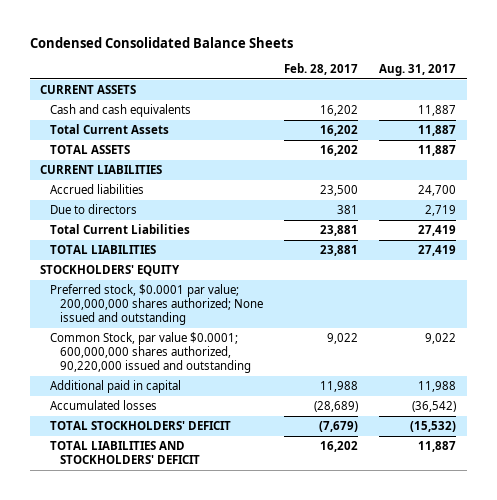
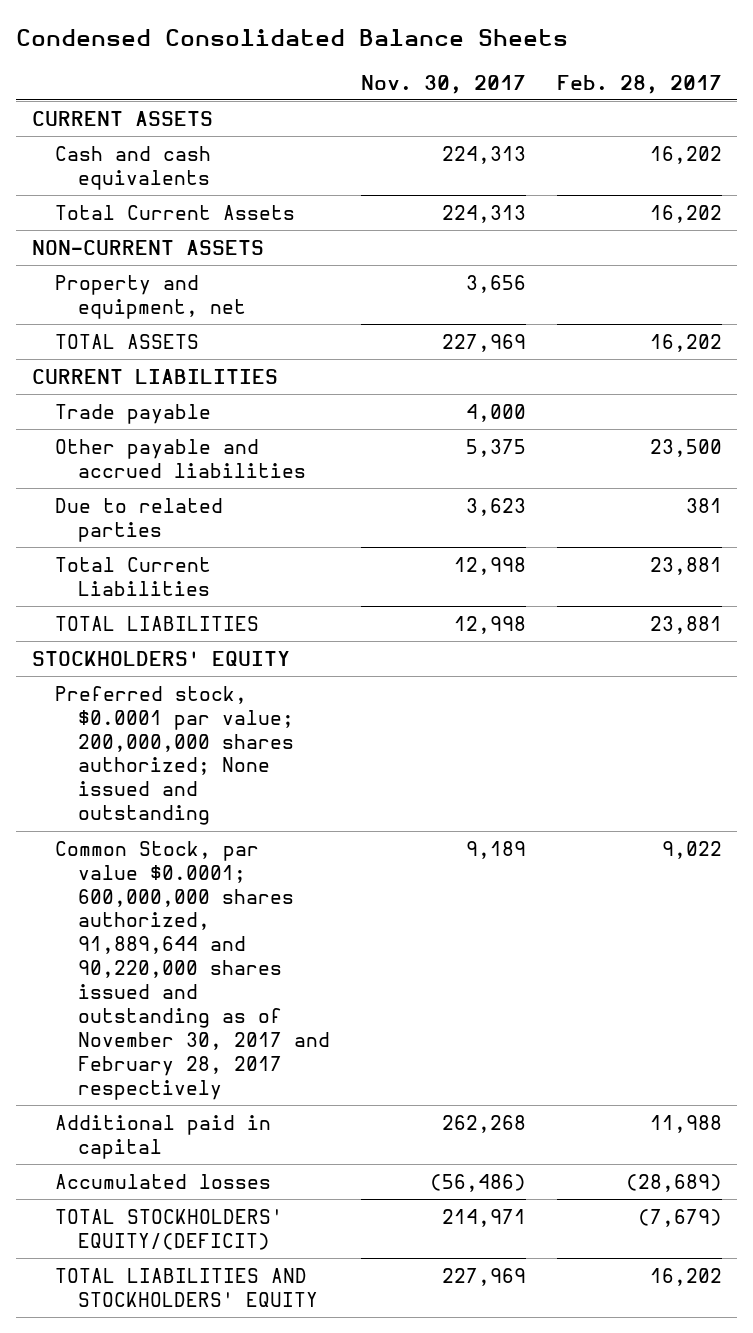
- | Feb. 28, 2017 | Aug. 31, 2017
+ | Nov. 30, 2017 | Feb. 28, 2017
+ NON-CURRENT ASSETS
+ Property and equipment, net | 3,656 |
- Accrued liabilities | 23,500 | 24,700
- Due to directors | 381 | 2,719
+ Trade payable | 4,000 |
+ Other payable and accrued liabilities | 5,375 | 23,500
+ Due to related parties | 3,623 | 381
- Common Stock, par value $0.0001; 600,000,000 shares authorized, 90,220,000 issued and outstanding | 9,022 | 9,022
+ Common Stock, par value $0.0001; 600,000,000 shares authorized, 91,889,644 and 90,220,000 shares issued and outstanding as of November 30, 2017 and February 28, 2017 respectively | 9,189 | 9,022
- TOTAL STOCKHOLDERS' DEFICIT | (7,679) | (15,532)
- TOTAL LIABILITIES AND STOCKHOLDERS' DEFICIT | 16,202 | 11,887
+ TOTAL STOCKHOLDERS' EQUITY/(DEFICIT) | 214,971 | (7,679)
+ TOTAL LIABILITIES AND STOCKHOLDERS' EQUITY | 227,969 | 16,202

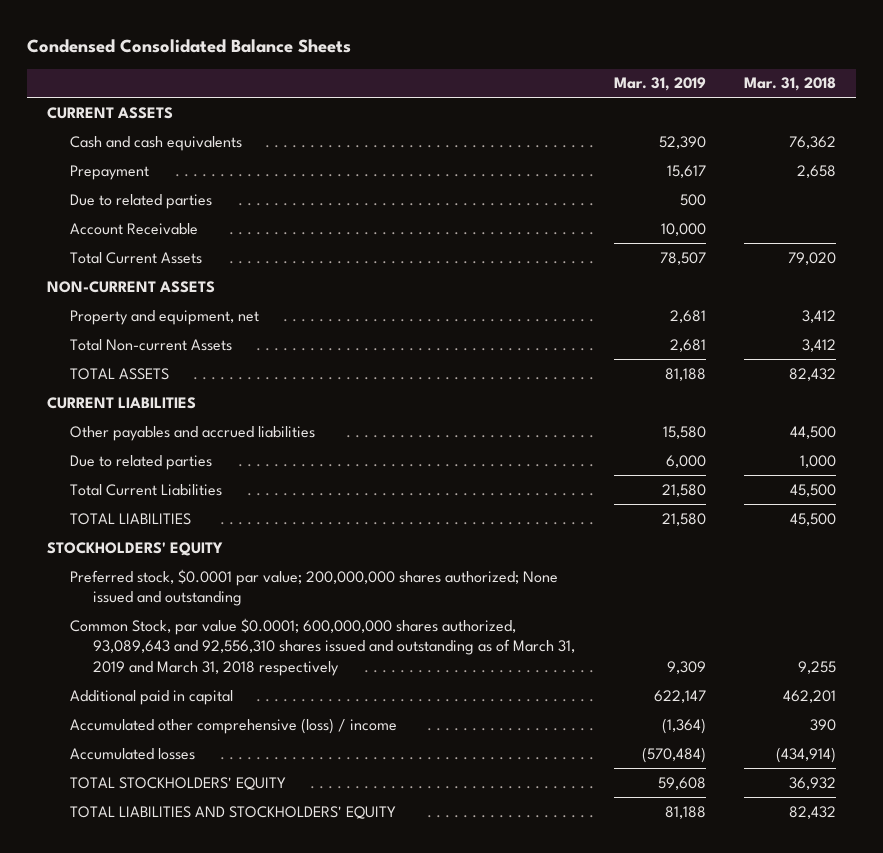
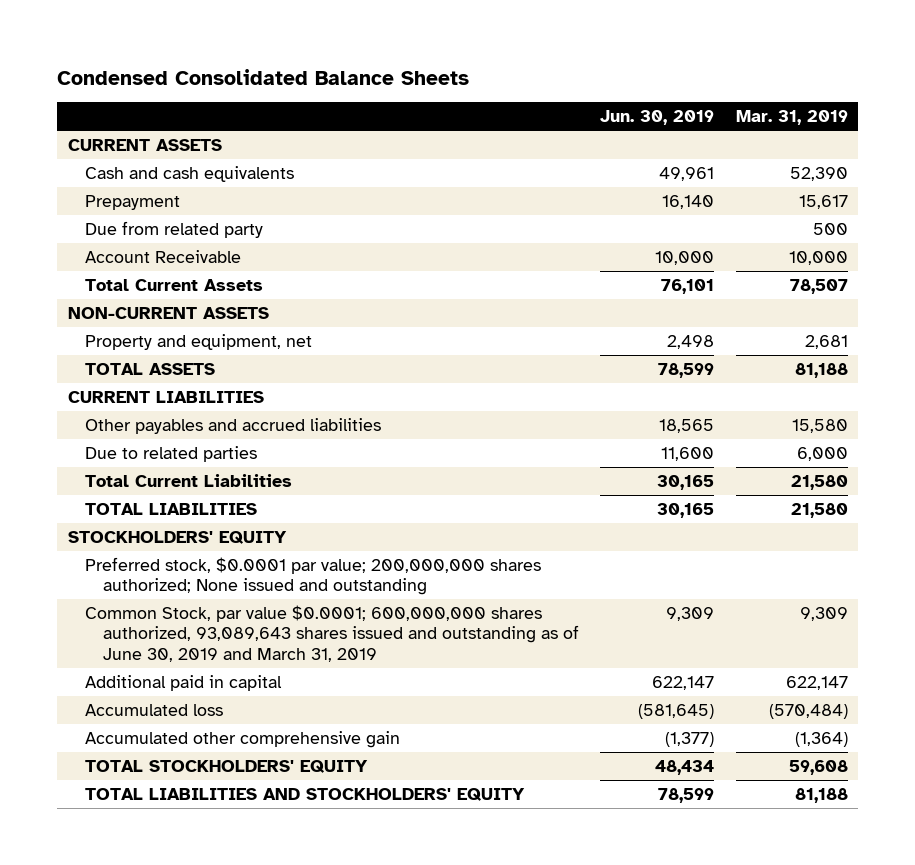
- | Mar. 31, 2019 | Mar. 31, 2018
+ | Jun. 30, 2019 | Mar. 31, 2019
- Due to related parties | 500 |
+ Due from related party | | 500
- Total Non-current Assets | 2,681 | 3,412
- Common Stock, par value $0.0001; 600,000,000 shares authorized, 93,089,643 and 92,556,310 shares issued and outstanding as of March 31, 2019 and March 31, 2018 respectively | 9,309 | 9,255
+ Common Stock, par value $0.0001; 600,000,000 shares authorized, 93,089,643 shares issued and outstanding as of June 30, 2019 and March 31, 2019 | 9,309 | 9,309
- Accumulated other comprehensive (loss) / income | (1,364) | 390
- Accumulated losses | (570,484) | (434,914)
+ Accumulated loss | (581,645) | (570,484)
+ Accumulated other comprehensive gain | (1,377) | (1,364)

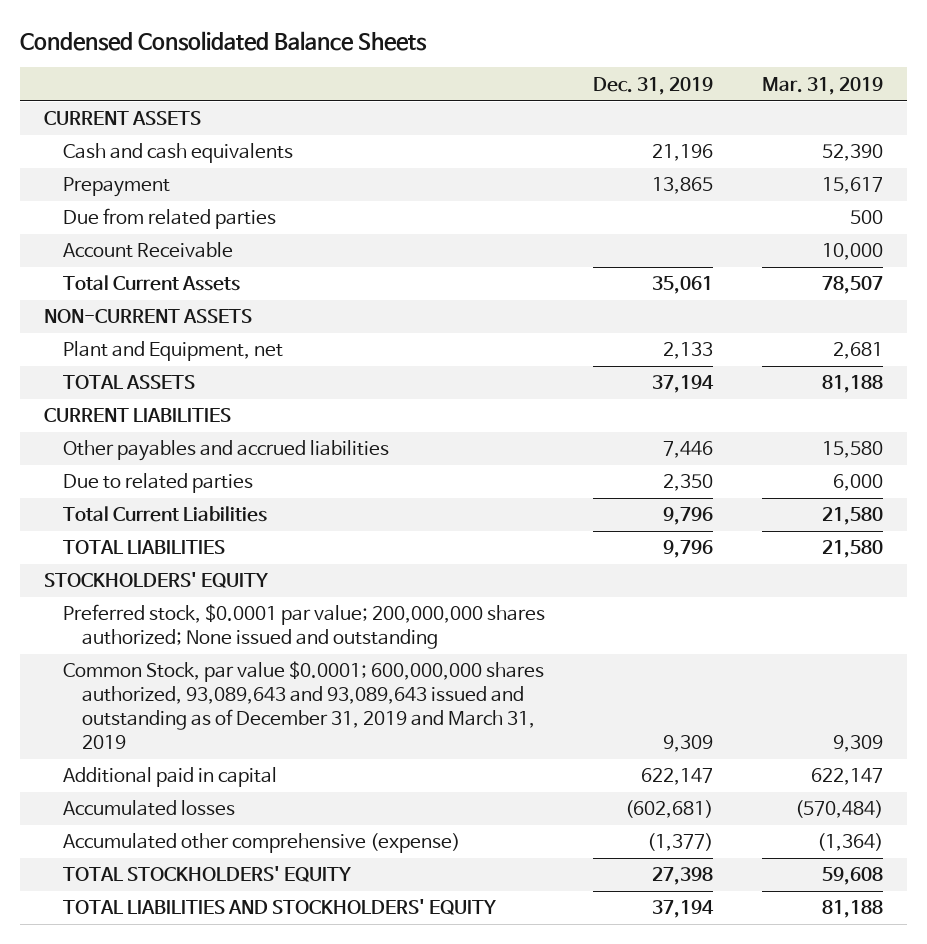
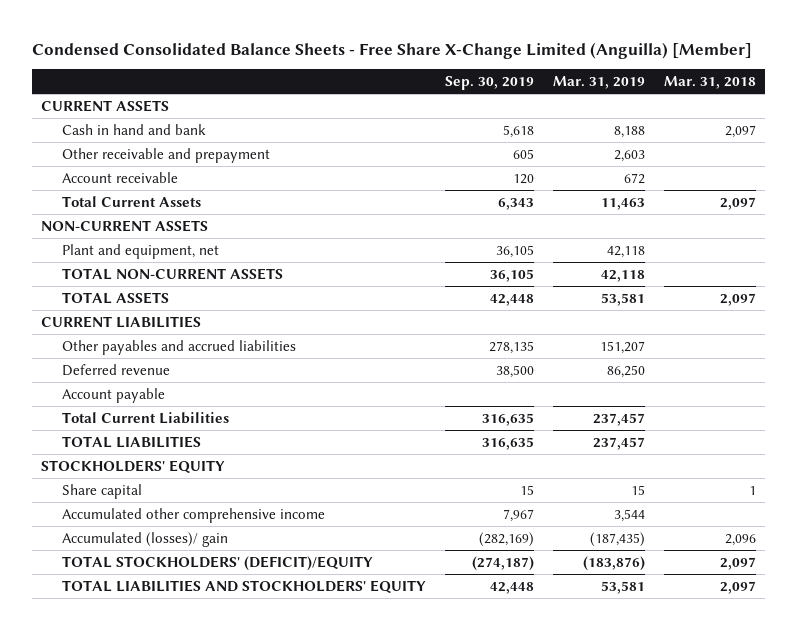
- Condensed Consolidated Balance Sheets
+ Condensed Consolidated Balance Sheets - Free Share X-Change Limited (Anguilla) [Member]
- | Dec. 31, 2019 | Mar. 31, 2019
+ | Sep. 30, 2019 | Mar. 31, 2019 | Mar. 31, 2018
- Cash and cash equivalents | 21,196 | 52,390
- Prepayment | 13,865 | 15,617
- Due from related parties | | 500
- Account Receivable | | 10,000
- Total Current Assets | 35,061 | 78,507
+ Cash in hand and bank | 5,618 | 8,188 | 2,097
+ Other receivable and prepayment | 605 | 2,603 |
+ Account receivable | 120 | 672 |
+ Total Current Assets | 6,343 | 11,463 | 2,097
- Plant and Equipment, net | 2,133 | 2,681
- TOTAL ASSETS | 37,194 | 81,188
+ Plant and equipment, net | 36,105 | 42,118 |
+ TOTAL NON-CURRENT ASSETS | 36,105 | 42,118 |
+ TOTAL ASSETS | 42,448 | 53,581 | 2,097
- Other payables and accrued liabilities | 7,446 | 15,580
- Due to related parties | 2,350 | 6,000
- Total Current Liabilities | 9,796 | 21,580
- TOTAL LIABILITIES | 9,796 | 21,580
+ Other payables and accrued liabilities | 278,135 | 151,207 |
+ Deferred revenue | 38,500 | 86,250 |
+ Account payable
+ Total Current Liabilities | 316,635 | 237,457 |
+ TOTAL LIABILITIES | 316,635 | 237,457 |
- Preferred stock, $0.0001 par value; 200,000,000 shares authorized; None issued and outstanding
- Common Stock, par value $0.0001; 600,000,000 shares authorized, 93,089,643 and 93,089,643 issued and outstanding as of December 31, 2019 and March 31, 2019 | 9,309 | 9,309
- Additional paid in capital | 622,147 | 622,147
- Accumulated losses | (602,681) | (570,484)
- Accumulated other comprehensive (expense) | (1,377) | (1,364)
- TOTAL STOCKHOLDERS' EQUITY | 27,398 | 59,608
- TOTAL LIABILITIES AND STOCKHOLDERS' EQUITY | 37,194 | 81,188
+ Share capital | 15 | 15 | 1
+ Accumulated other comprehensive income | 7,967 | 3,544 |
+ Accumulated (losses)/ gain | (282,169) | (187,435) | 2,096
+ TOTAL STOCKHOLDERS' (DEFICIT)/EQUITY | (274,187) | (183,876) | 2,097
+ TOTAL LIABILITIES AND STOCKHOLDERS' EQUITY | 42,448 | 53,581 | 2,097

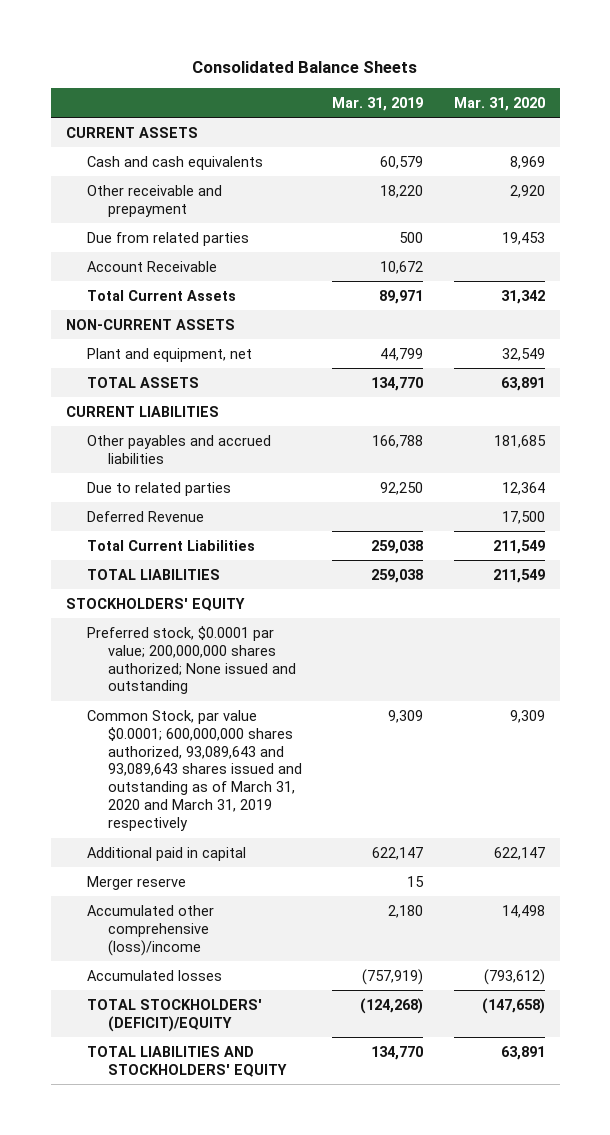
- Condensed Consolidated Balance Sheets - Free Share X-Change Limited (Anguilla) [Member]
+ Consolidated Balance Sheets
- | Sep. 30, 2019 | Mar. 31, 2019 | Mar. 31, 2018
+ | Mar. 31, 2019 | Mar. 31, 2020
- Cash in hand and bank | 5,618 | 8,188 | 2,097
- Other receivable and prepayment | 605 | 2,603 |
- Account receivable | 120 | 672 |
- Total Current Assets | 6,343 | 11,463 | 2,097
+ Cash and cash equivalents | 60,579 | 8,969
+ Other receivable and prepayment | 18,220 | 2,920
+ Due from related parties | 500 | 19,453
+ Account Receivable | 10,672 |
+ Total Current Assets | 89,971 | 31,342
- Plant and equipment, net | 36,105 | 42,118 |
- TOTAL NON-CURRENT ASSETS | 36,105 | 42,118 |
- TOTAL ASSETS | 42,448 | 53,581 | 2,097
+ Plant and equipment, net | 44,799 | 32,549
+ TOTAL ASSETS | 134,770 | 63,891
- Other payables and accrued liabilities | 278,135 | 151,207 |
- Deferred revenue | 38,500 | 86,250 |
- Account payable
- Total Current Liabilities | 316,635 | 237,457 |
- TOTAL LIABILITIES | 316,635 | 237,457 |
+ Other payables and accrued liabilities | 166,788 | 181,685
+ Due to related parties | 92,250 | 12,364
+ Deferred Revenue | | 17,500
+ Total Current Liabilities | 259,038 | 211,549
+ TOTAL LIABILITIES | 259,038 | 211,549
- Share capital | 15 | 15 | 1
- Accumulated other comprehensive income | 7,967 | 3,544 |
- Accumulated (losses)/ gain | (282,169) | (187,435) | 2,096
- TOTAL STOCKHOLDERS' (DEFICIT)/EQUITY | (274,187) | (183,876) | 2,097
- TOTAL LIABILITIES AND STOCKHOLDERS' EQUITY | 42,448 | 53,581 | 2,097
+ Preferred stock, $0.0001 par value; 200,000,000 shares authorized; None issued and outstanding
+ Common Stock, par value $0.0001; 600,000,000 shares authorized, 93,089,643 and 93,089,643 shares issued and outstanding as of March 31, 2020 and March 31, 2019 respectively | 9,309 | 9,309
+ Additional paid in capital | 622,147 | 622,147
+ Merger reserve | 15 |
+ Accumulated other comprehensive (loss)/income | 2,180 | 14,498
+ Accumulated losses | (757,919) | (793,612)
+ TOTAL STOCKHOLDERS' (DEFICIT)/EQUITY | (124,268) | (147,658)
+ TOTAL LIABILITIES AND STOCKHOLDERS' EQUITY | 134,770 | 63,891

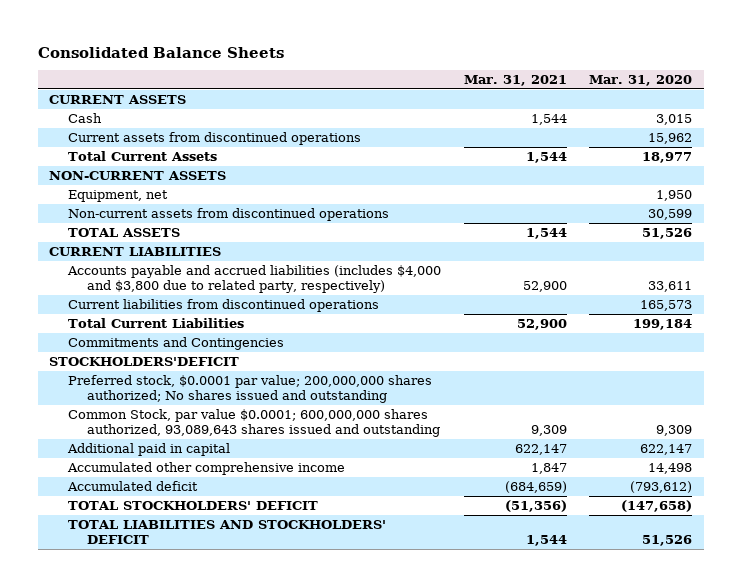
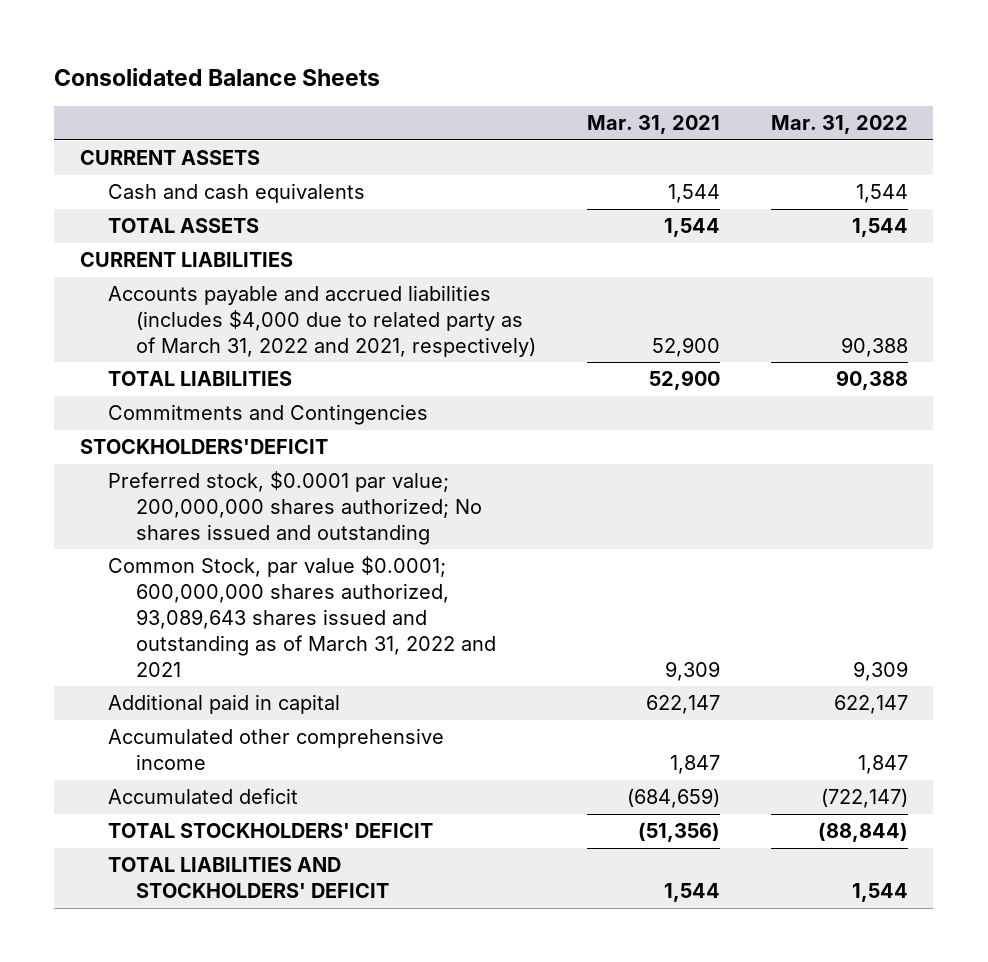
- | Mar. 31, 2021 | Mar. 31, 2020
+ | Mar. 31, 2021 | Mar. 31, 2022
- Cash | 1,544 | 3,015
- Current assets from discontinued operations | | 15,962
- Total Current Assets | 1,544 | 18,977
- NON-CURRENT ASSETS
- Equipment, net | | 1,950
- Non-current assets from discontinued operations | | 30,599
+ Cash and cash equivalents | 1,544 | 1,544
- Accounts payable and accrued liabilities (includes $4,000 and $3,800 due to related party, respectively) | 52,900 | 33,611
- Current liabilities from discontinued operations | | 165,573
- Total Current Liabilities | 52,900 | 199,184
+ Accounts payable and accrued liabilities (includes $4,000 due to related party as of March 31, 2022 and 2021, respectively) | 52,900 | 90,388
+ TOTAL LIABILITIES | 52,900 | 90,388
- Common Stock, par value $0.0001; 600,000,000 shares authorized, 93,089,643 shares issued and outstanding | 9,309 | 9,309
+ Common Stock, par value $0.0001; 600,000,000 shares authorized, 93,089,643 shares issued and outstanding as of March 31, 2022 and 2021 | 9,309 | 9,309

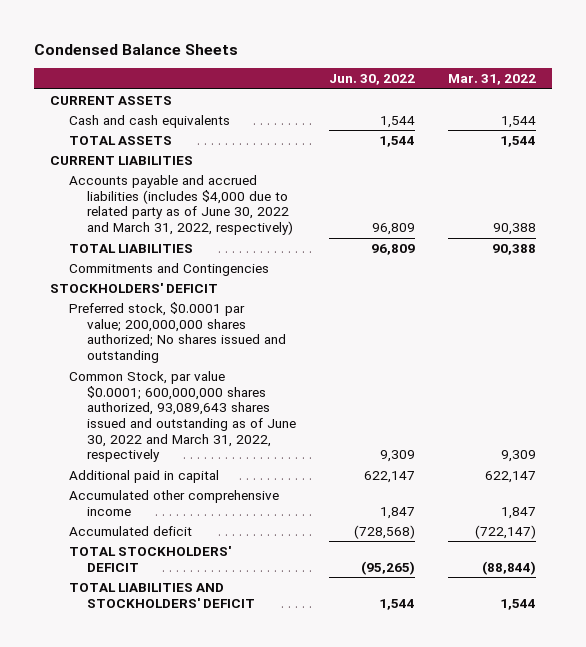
- Consolidated Balance Sheets
+ Condensed Balance Sheets
- | Mar. 31, 2021 | Mar. 31, 2022
+ | Jun. 30, 2022 | Mar. 31, 2022
- Accounts payable and accrued liabilities (includes $4,000 due to related party as of March 31, 2022 and 2021, respectively) | 52,900 | 90,388
+ Accounts payable and accrued liabilities (includes $4,000 due to related party as of June 30, 2022 and March 31, 2022, respectively) | 96,809 | 90,388
- STOCKHOLDERS'DEFICIT
+ STOCKHOLDERS' DEFICIT
- Common Stock, par value $0.0001; 600,000,000 shares authorized, 93,089,643 shares issued and outstanding as of March 31, 2022 and 2021 | 9,309 | 9,309
+ Common Stock, par value $0.0001; 600,000,000 shares authorized, 93,089,643 shares issued and outstanding as of June 30, 2022 and March 31, 2022, respectively | 9,309 | 9,309

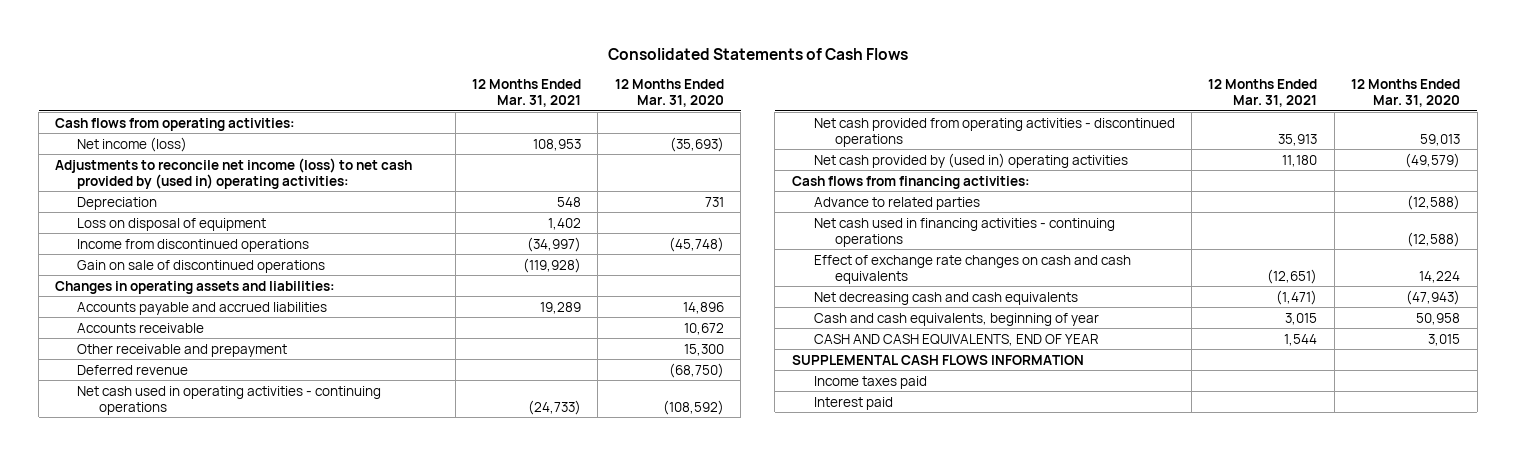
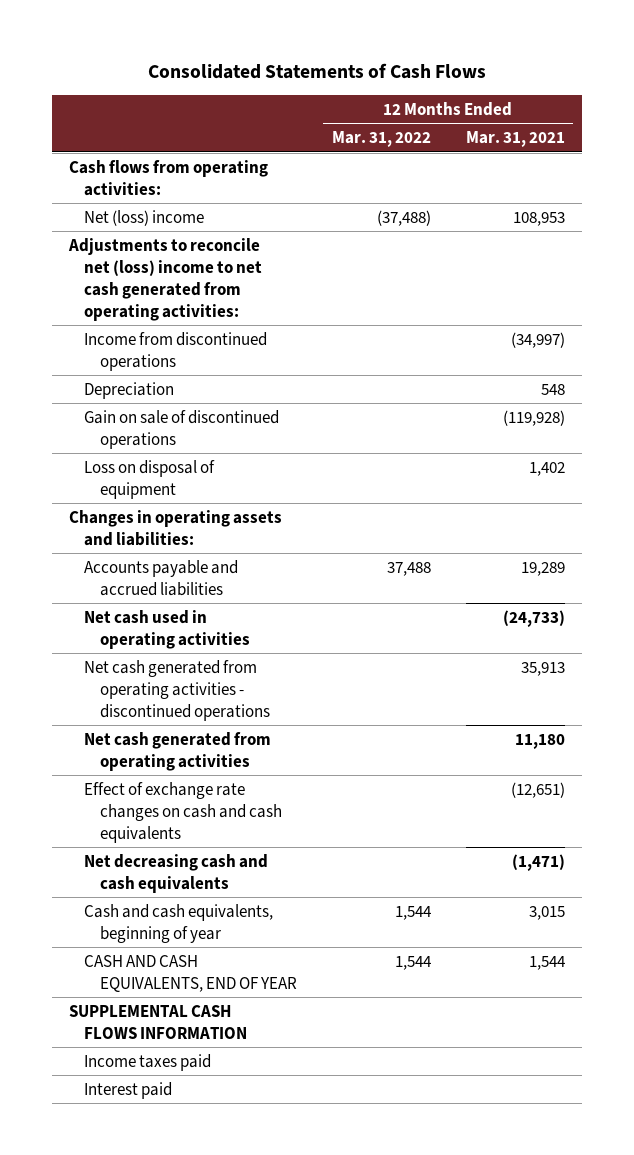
- | 12 Months Ended Mar. 31, 2021 | 12 Months Ended Mar. 31, 2020
+ | 12 Months Ended Mar. 31, 2022 | 12 Months Ended Mar. 31, 2021
- Net income (loss) | 108,953 | (35,693)
- Adjustments to reconcile net income (loss) to net cash provided by (used in) operating activities:
+ Net (loss) income | (37,488) | 108,953
+ Adjustments to reconcile net (loss) income to net cash generated from operating activities:
moved down: Depreciation | | 548
moved down: Loss on disposal of equipment | | 1,402
- Accounts receivable | | 10,672
- Other receivable and prepayment | | 15,300
- Deferred revenue | | (68,750)
- Net cash used in operating activities - continuing operations | (24,733) | (108,592)
- Net cash provided from operating activities - discontinued operations | 35,913 | 59,013
- Net cash provided by (used in) operating activities | 11,180 | (49,579)
- Cash flows from financing activities:
- Advance to related parties | | (12,588)
- Net cash used in financing activities - continuing operations | | (12,588)
+ Net cash used in operating activities | | (24,733)
+ Net cash generated from operating activities - discontinued operations | | 35,913
+ Net cash generated from operating activities | | 11,180

